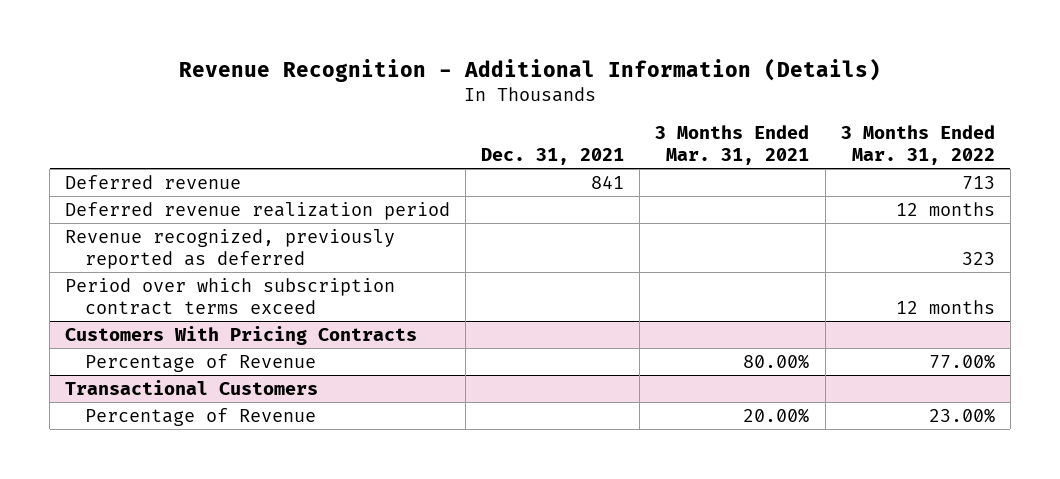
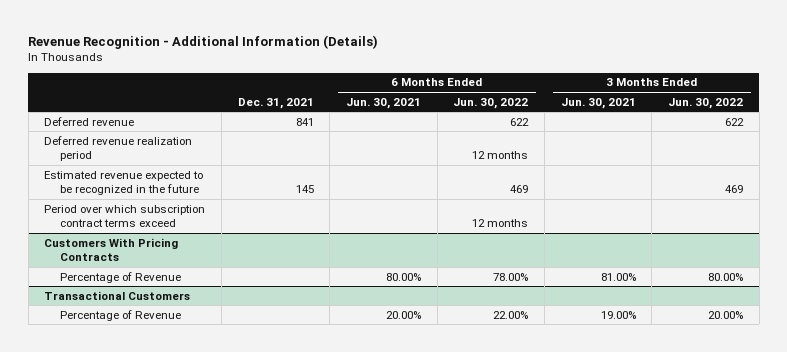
- | Dec. 31, 2021 | 3 Months Ended Mar. 31, 2021 | 3 Months Ended Mar. 31, 2022
+ | Dec. 31, 2021 | 6 Months Ended Jun. 30, 2021 | 6 Months Ended Jun. 30, 2022 | 3 Months Ended Jun. 30, 2021 | 3 Months Ended Jun. 30, 2022
- Revenue recognized, previously reported as deferred | | | 323
+ Estimated revenue expected to be recognized in the future | 145 | | 469 | | 469

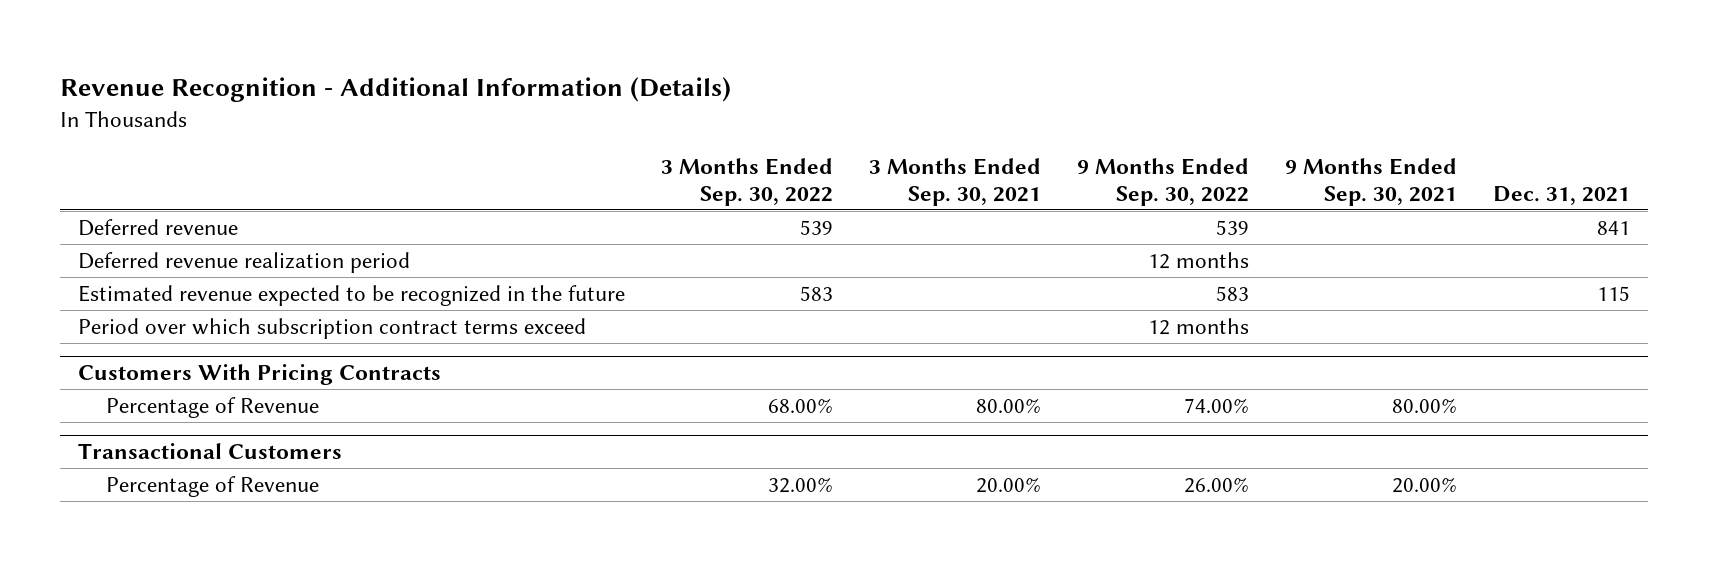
- | Dec. 31, 2021 | 6 Months Ended Jun. 30, 2021 | 6 Months Ended Jun. 30, 2022 | 3 Months Ended Jun. 30, 2021 | 3 Months Ended Jun. 30, 2022
+ | 3 Months Ended Sep. 30, 2022 | 3 Months Ended Sep. 30, 2021 | 9 Months Ended Sep. 30, 2022 | 9 Months Ended Sep. 30, 2021 | Dec. 31, 2021
- Estimated revenue expected to be recognized in the future | 145 | | 469 | | 469
+ Estimated revenue expected to be recognized in the future | 583 | | 583 | | 115

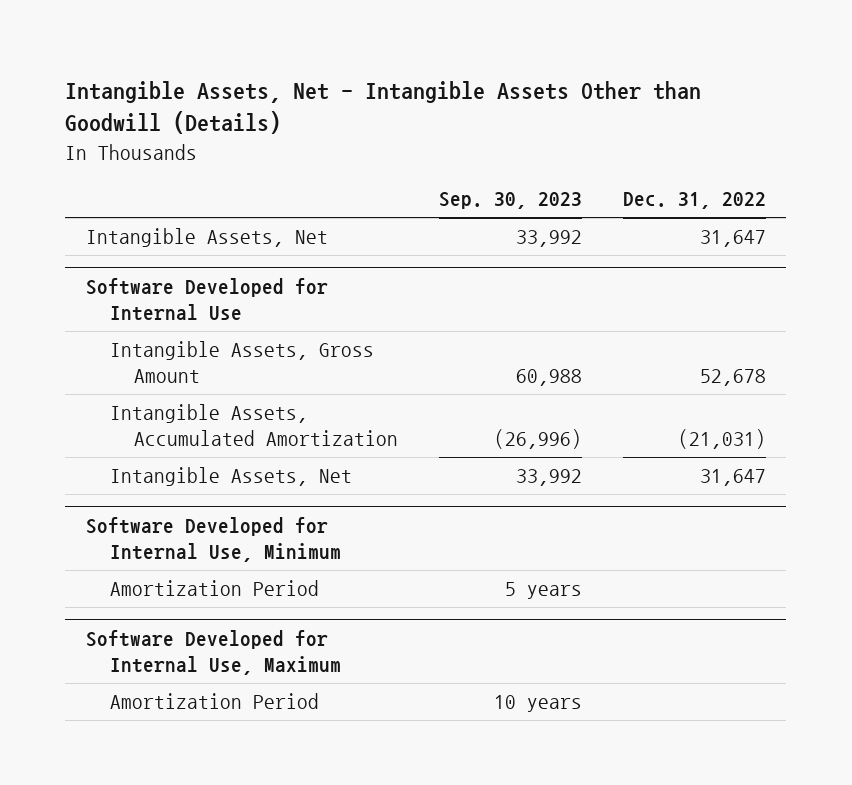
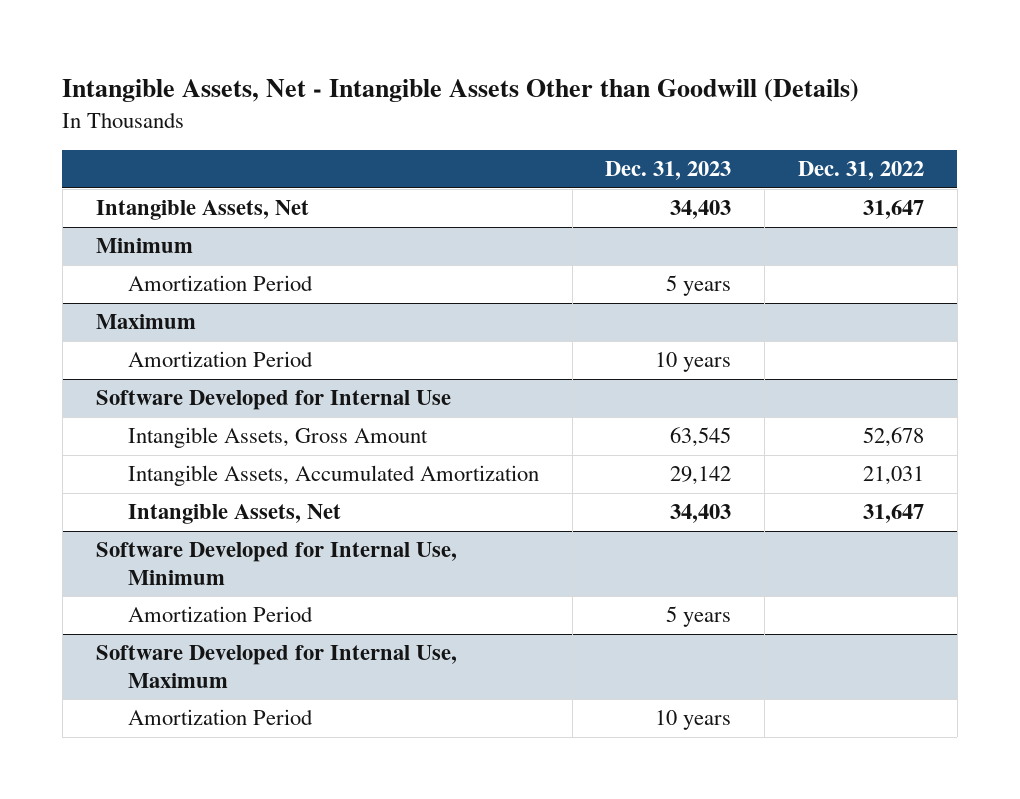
- | Sep. 30, 2023 | Dec. 31, 2022
+ | Dec. 31, 2023 | Dec. 31, 2022
+ Minimum
+ Amortization Period | 5 years |
+ Maximum
+ Amortization Period | 10 years |
@ Software Developed for Internal Use
- Intangible Assets, Accumulated Amortization | (26,996) | (21,031)
+ Intangible Assets, Accumulated Amortization | 29,142 | 21,031

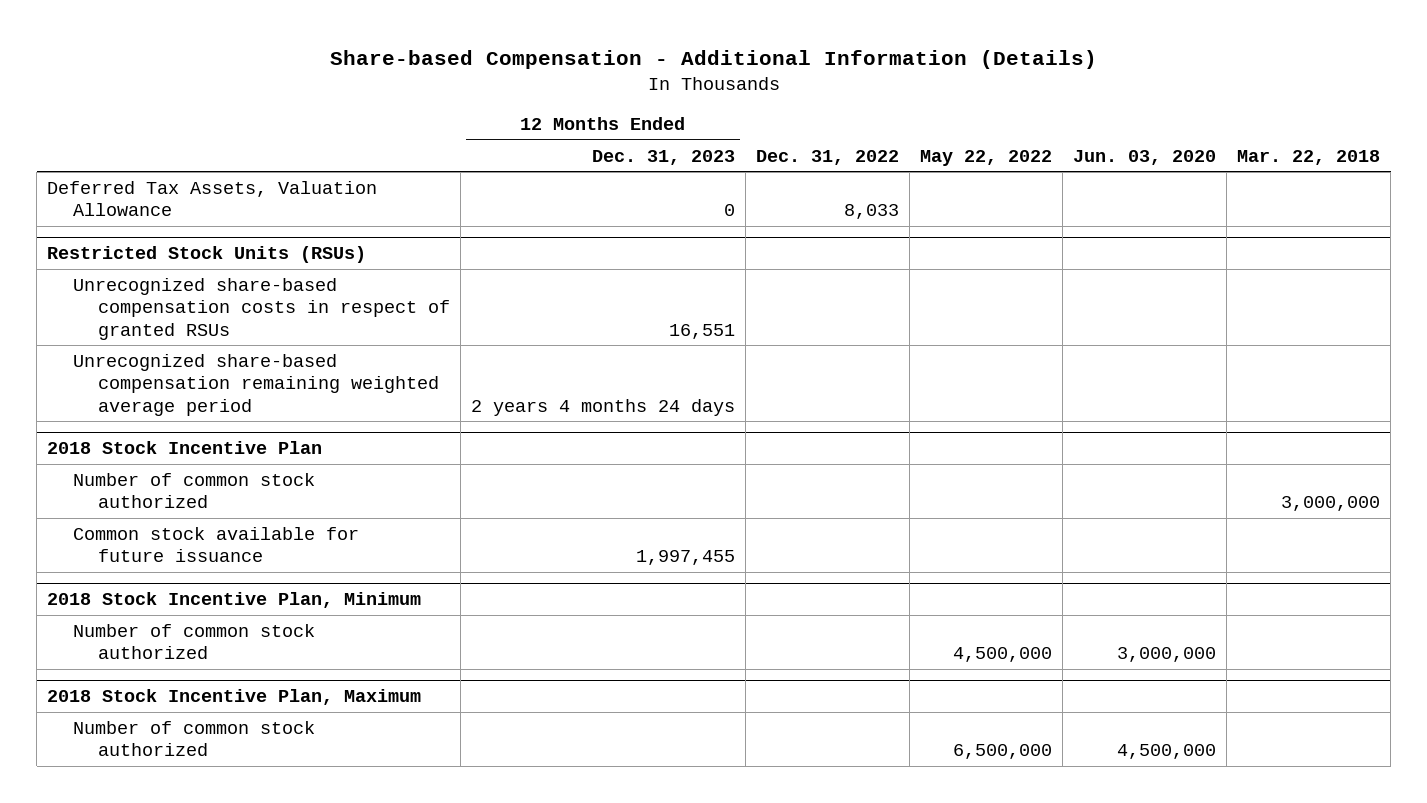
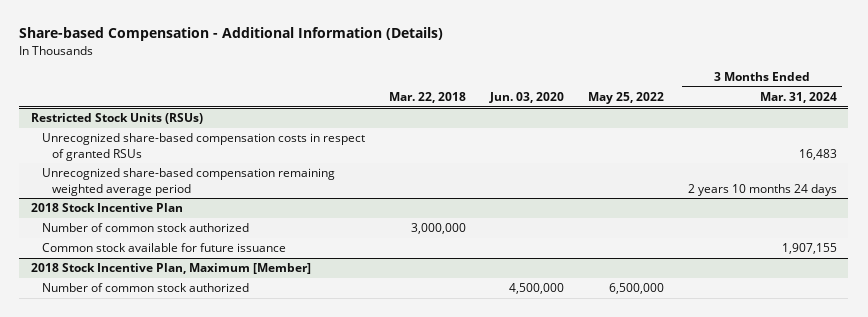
- | 12 Months Ended Dec. 31, 2023 | Dec. 31, 2022 | May 22, 2022 | Jun. 03, 2020 | Mar. 22, 2018
+ | Mar. 22, 2018 | Jun. 03, 2020 | May 25, 2022 | 3 Months Ended Mar. 31, 2024
- Deferred Tax Assets, Valuation Allowance | 0 | 8,033 | | |
- 2018 Stock Incentive Plan, Minimum
- Number of common stock authorized | | | 4,500,000 | 3,000,000 |
- 2018 Stock Incentive Plan, Maximum
+ 2018 Stock Incentive Plan, Maximum [Member]

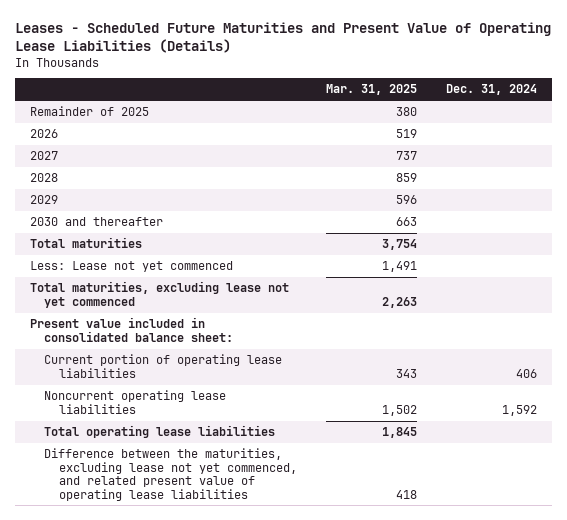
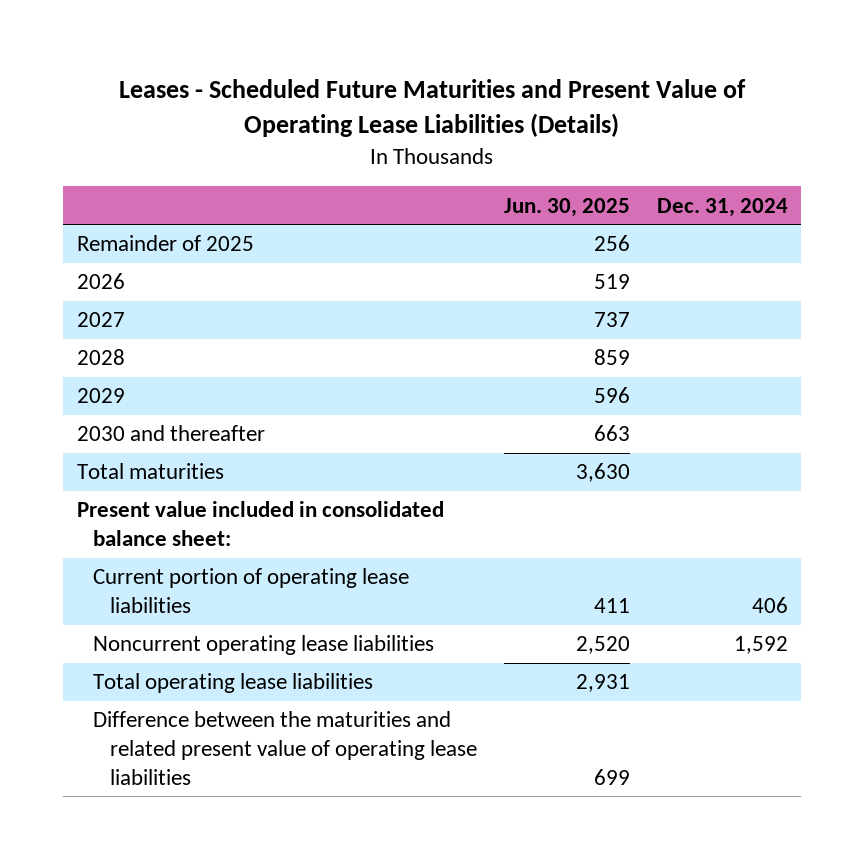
- | Mar. 31, 2025 | Dec. 31, 2024
+ | Jun. 30, 2025 | Dec. 31, 2024
- Less: Lease not yet commenced | 1,491 |
- Total maturities, excluding lease not yet commenced | 2,263 |
- Difference between the maturities, excluding lease not yet commenced, and related present value of operating lease liabilities | 418 |
+ Difference between the maturities and related present value of operating lease liabilities | 699 |

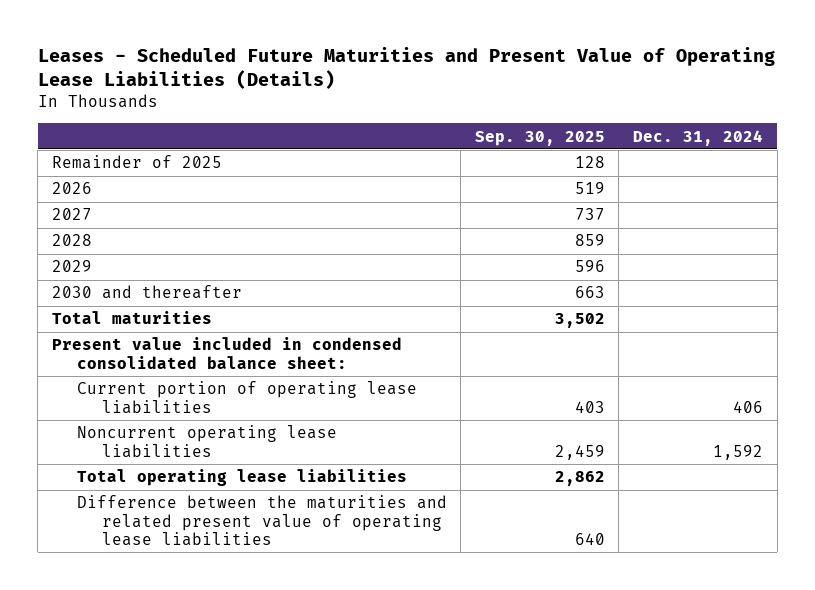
- | Jun. 30, 2025 | Dec. 31, 2024
+ | Sep. 30, 2025 | Dec. 31, 2024
- Present value included in consolidated balance sheet:
+ Present value included in condensed consolidated balance sheet:

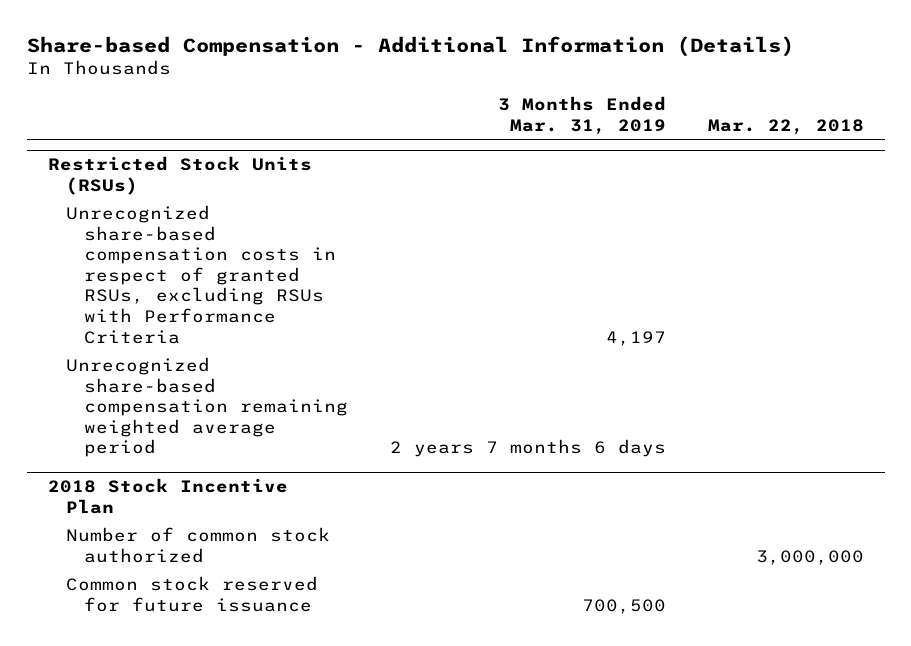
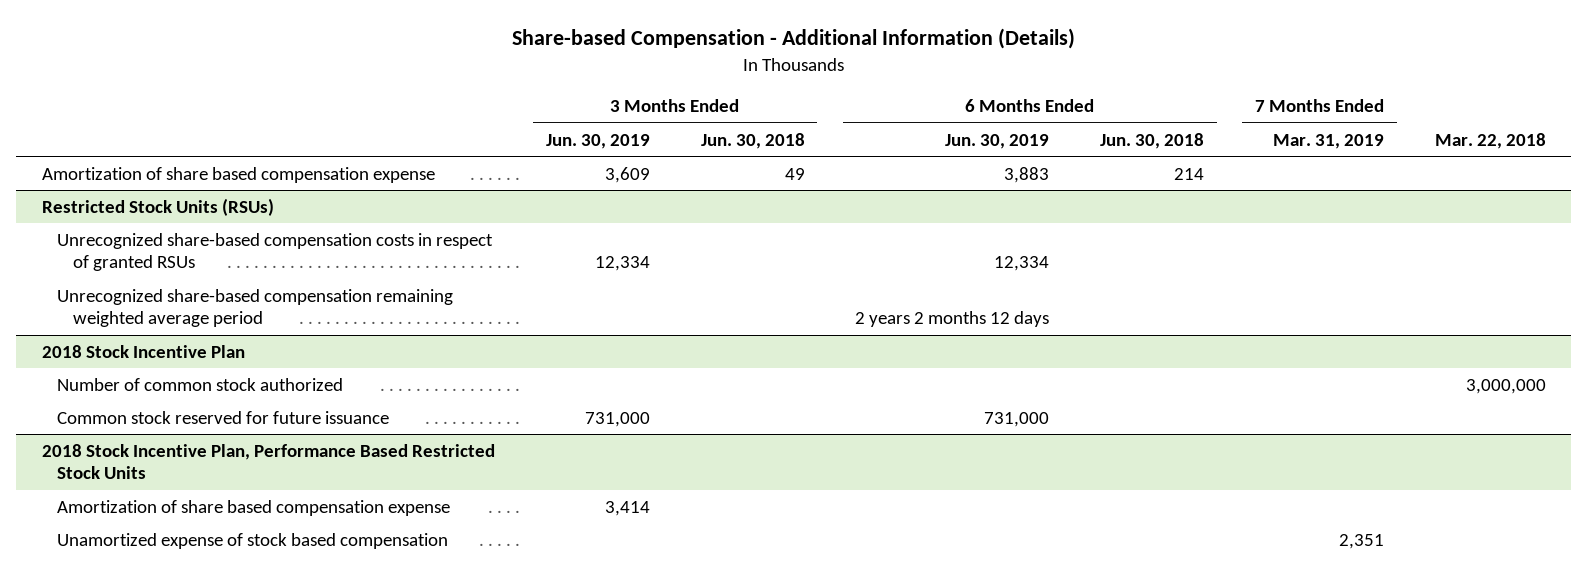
- | 3 Months Ended Mar. 31, 2019 | Mar. 22, 2018
+ | 3 Months Ended Jun. 30, 2019 | 3 Months Ended Jun. 30, 2018 | 6 Months Ended Jun. 30, 2019 | 6 Months Ended Jun. 30, 2018 | 7 Months Ended Mar. 31, 2019 | Mar. 22, 2018
+ Amortization of share based compensation expense | 3,609 | 49 | 3,883 | 214 | |
@ Restricted Stock Units (RSUs)
- Unrecognized share-based compensation costs in respect of granted RSUs, excluding RSUs with Performance Criteria | 4,197 |
+ Unrecognized share-based compensation costs in respect of granted RSUs | 12,334 | | 12,334 | | |
+ 2018 Stock Incentive Plan, Performance Based Restricted Stock Units
+ Amortization of share based compensation expense | 3,414 | | | | |
+ Unamortized expense of stock based compensation | | | | | 2,351 |

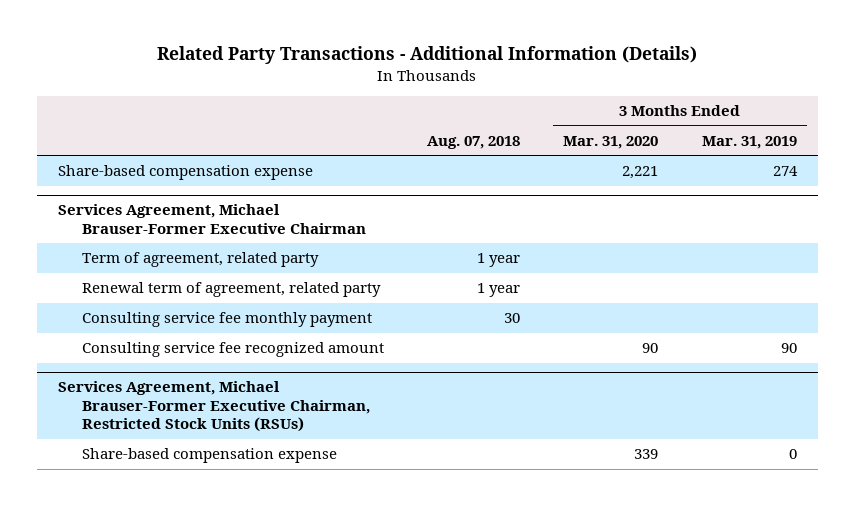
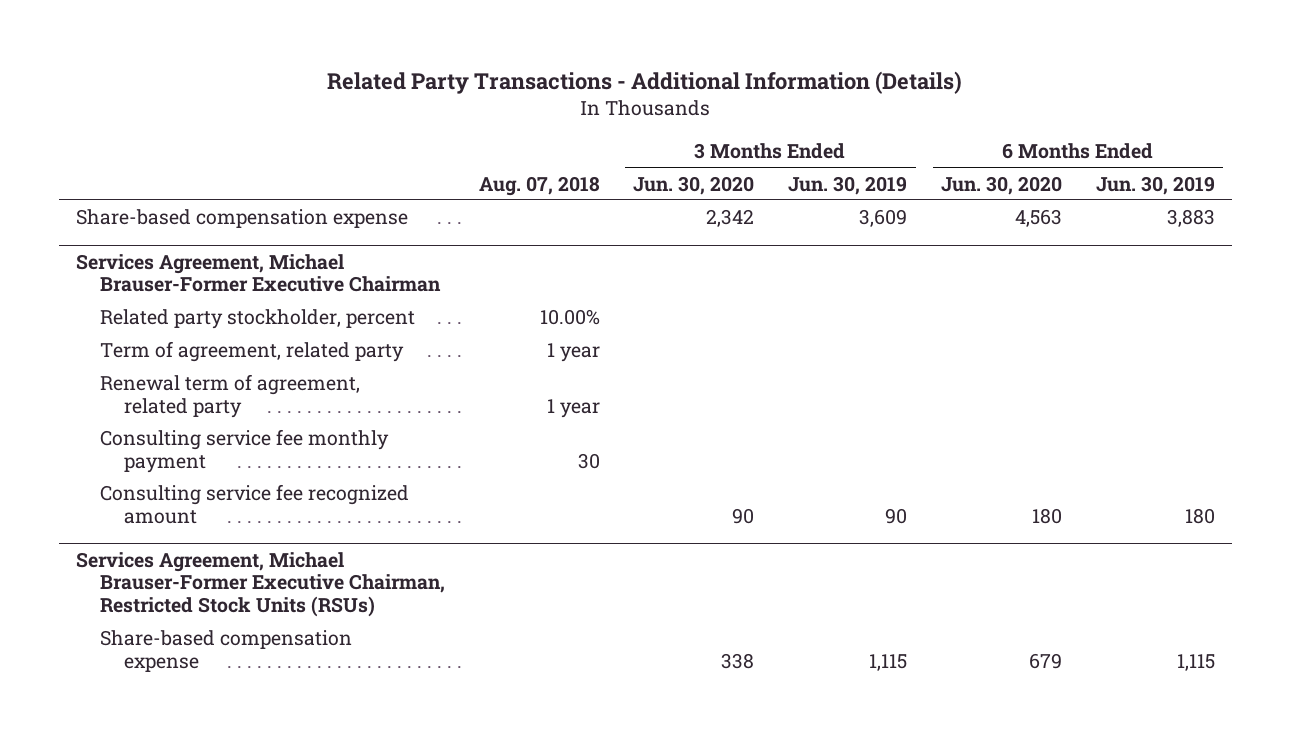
- | Aug. 07, 2018 | 3 Months Ended Mar. 31, 2020 | 3 Months Ended Mar. 31, 2019
+ | Aug. 07, 2018 | 3 Months Ended Jun. 30, 2020 | 3 Months Ended Jun. 30, 2019 | 6 Months Ended Jun. 30, 2020 | 6 Months Ended Jun. 30, 2019
@ Services Agreement, Michael Brauser-Former Executive Chairman
+ Related party stockholder, percent | 10.00% | | | |

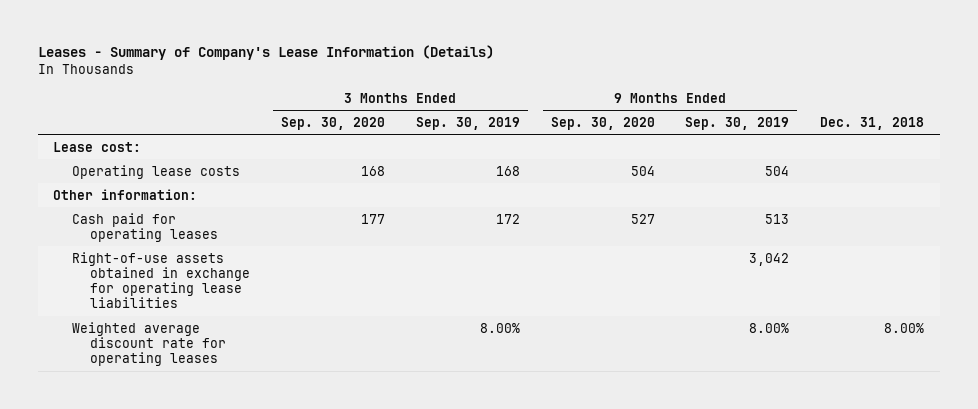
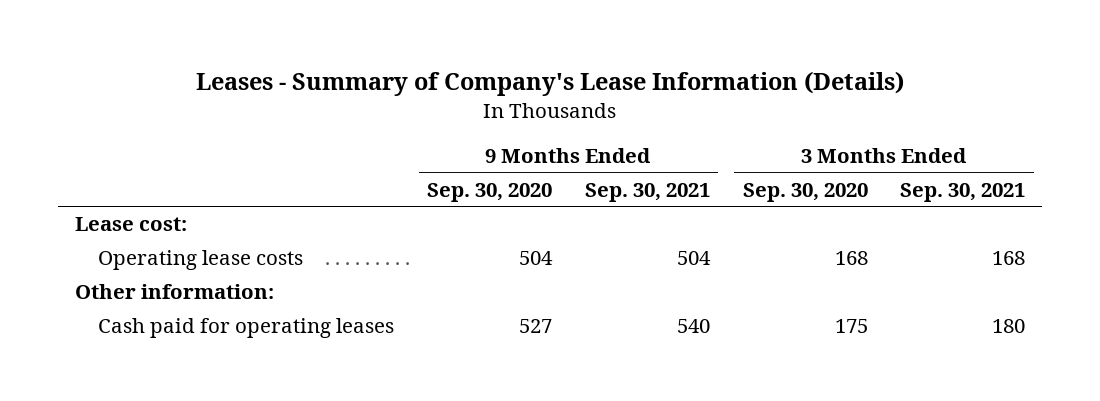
- | 3 Months Ended Sep. 30, 2020 | 3 Months Ended Sep. 30, 2019 | 9 Months Ended Sep. 30, 2020 | 9 Months Ended Sep. 30, 2019 | Dec. 31, 2018
+ | 9 Months Ended Sep. 30, 2020 | 9 Months Ended Sep. 30, 2021 | 3 Months Ended Sep. 30, 2020 | 3 Months Ended Sep. 30, 2021
- Cash paid for operating leases | 177 | 172 | 527 | 513 |
- Right-of-use assets obtained in exchange for operating lease liabilities | | | | 3,042 |
- Weighted average discount rate for operating leases | | 8.00% | | 8.00% | 8.00%
+ Cash paid for operating leases | 527 | 540 | 175 | 180

